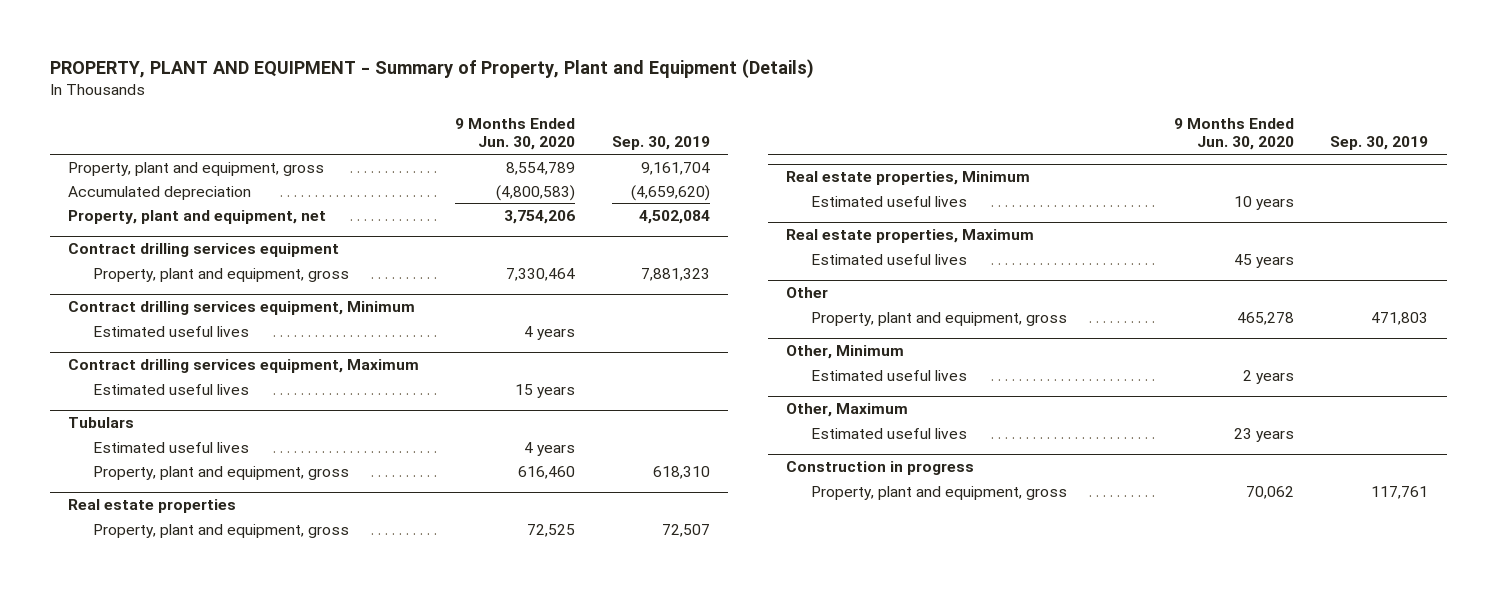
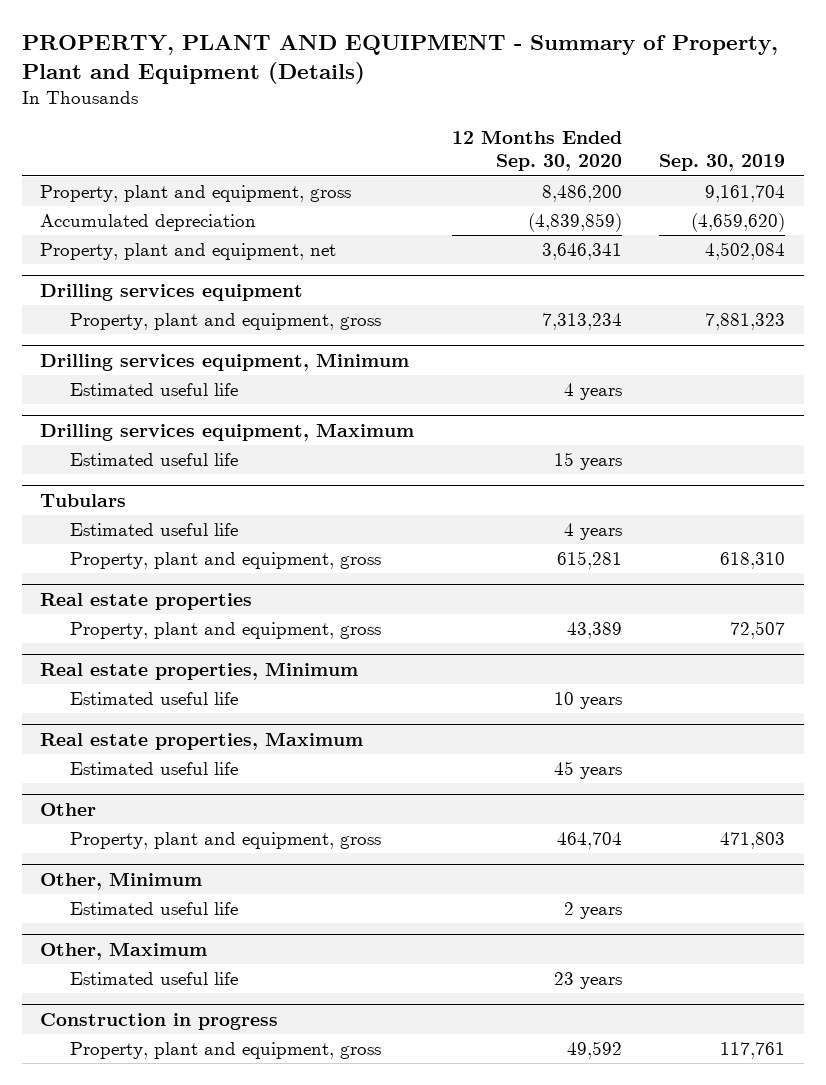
- | 9 Months Ended Jun. 30, 2020 | Sep. 30, 2019
+ | 12 Months Ended Sep. 30, 2020 | Sep. 30, 2019
- Contract drilling services equipment
+ Drilling services equipment
- Contract drilling services equipment, Minimum
- Estimated useful lives | 4 years |
- Contract drilling services equipment, Maximum
- Estimated useful lives | 15 years |
+ Drilling services equipment, Minimum
+ Estimated useful life | 4 years |
+ Drilling services equipment, Maximum
+ Estimated useful life | 15 years |
@ Tubulars
- Estimated useful lives | 4 years |
+ Estimated useful life | 4 years |
@ Real estate properties, Minimum
- Estimated useful lives | 10 years |
+ Estimated useful life | 10 years |
@ Real estate properties, Maximum
- Estimated useful lives | 45 years |
+ Estimated useful life | 45 years |
@ Other, Minimum
- Estimated useful lives | 2 years |
+ Estimated useful life | 2 years |
@ Other, Maximum
- Estimated useful lives | 23 years |
+ Estimated useful life | 23 years |

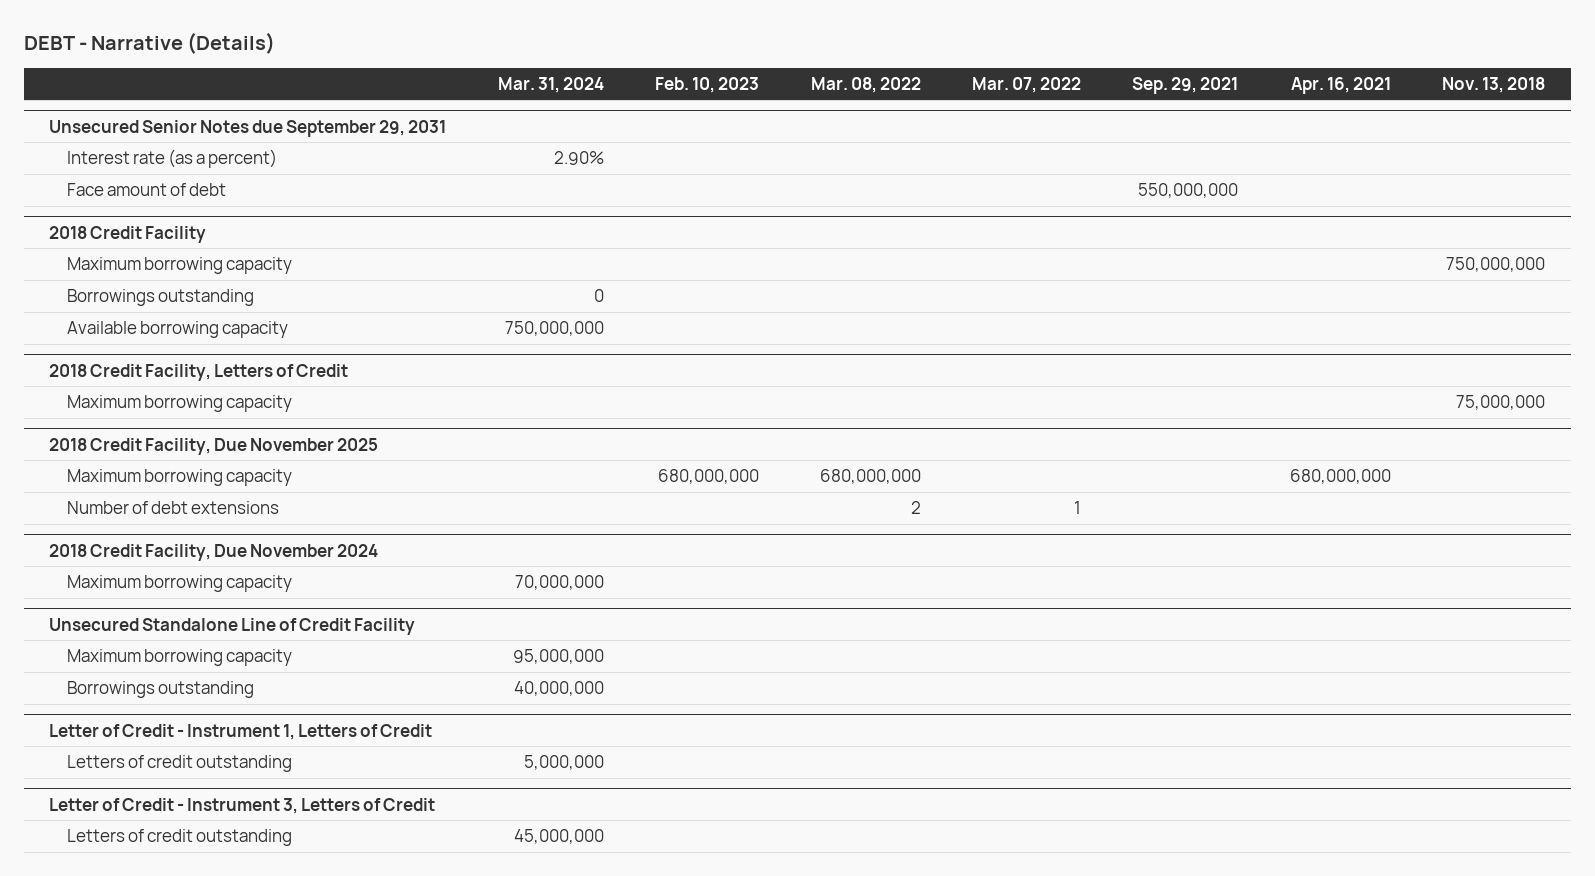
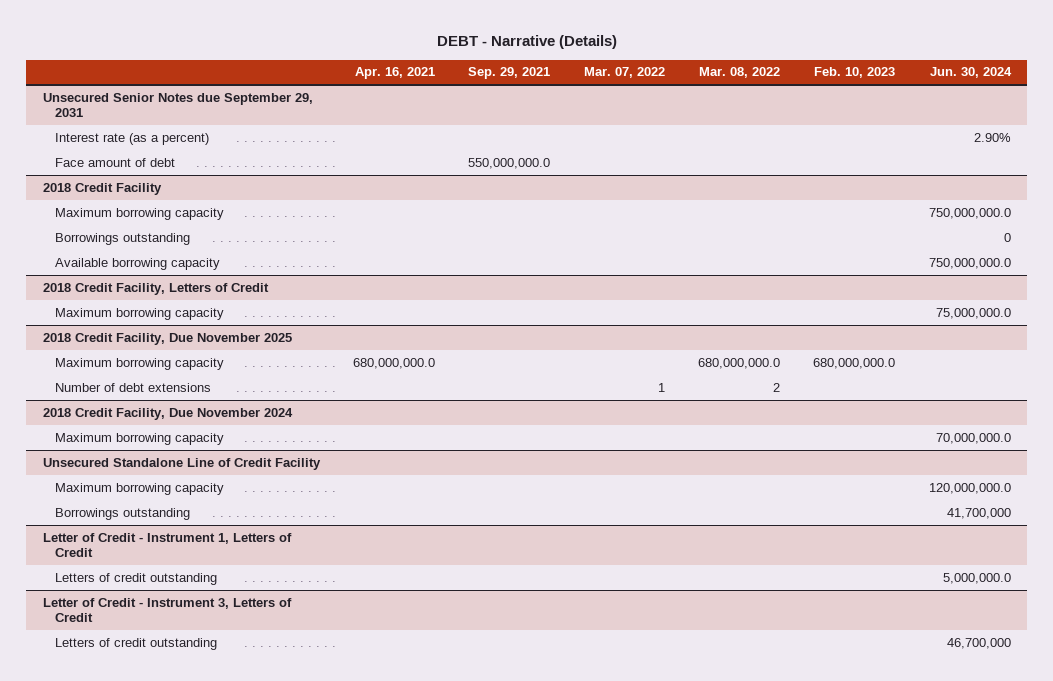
- | Mar. 31, 2024 | Feb. 10, 2023 | Mar. 08, 2022 | Mar. 07, 2022 | Sep. 29, 2021 | Apr. 16, 2021 | Nov. 13, 2018
+ | Apr. 16, 2021 | Sep. 29, 2021 | Mar. 07, 2022 | Mar. 08, 2022 | Feb. 10, 2023 | Jun. 30, 2024
@ Unsecured Senior Notes due September 29, 2031
- Face amount of debt | | | | | 550,000,000 | |
+ Face amount of debt | | 550,000,000.0 | | | |
@ 2018 Credit Facility, Due November 2025
- Maximum borrowing capacity | | 680,000,000 | 680,000,000 | | | 680,000,000 |
+ Maximum borrowing capacity | 680,000,000.0 | | | 680,000,000.0 | 680,000,000.0 |

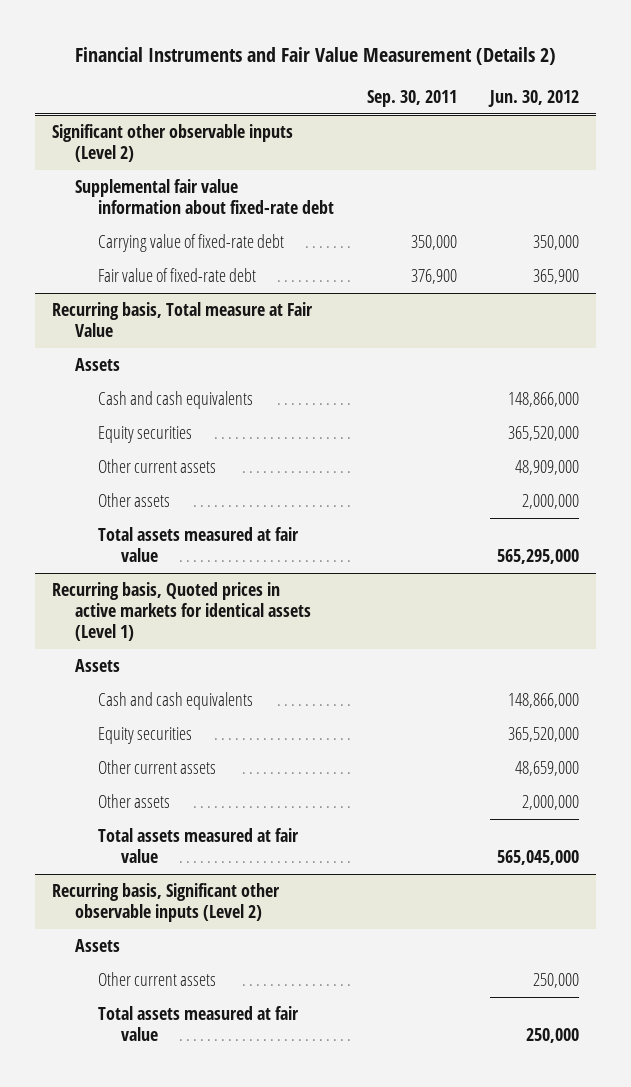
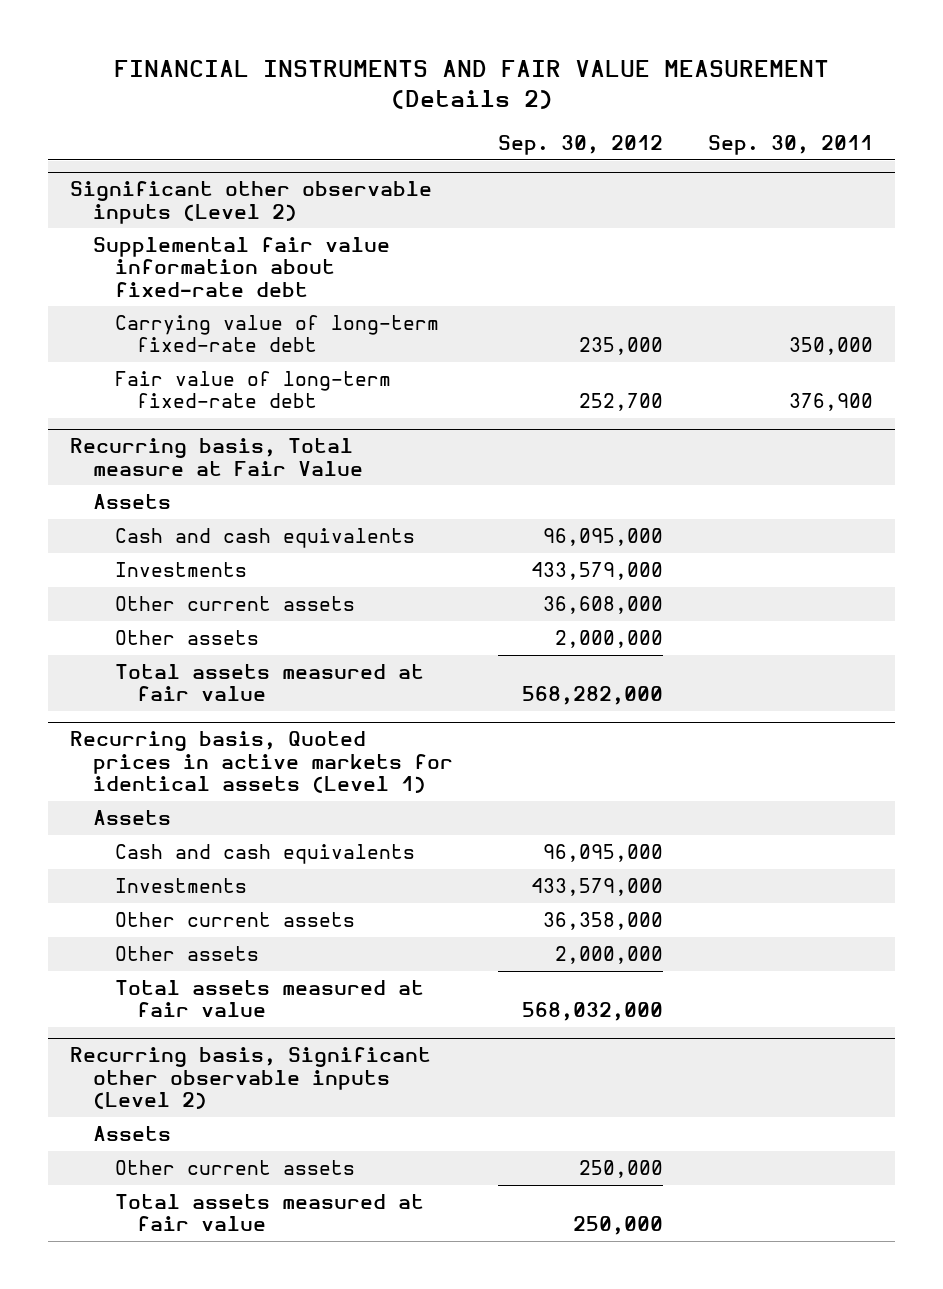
- Financial Instruments and Fair Value Measurement (Details 2)
+ FINANCIAL INSTRUMENTS AND FAIR VALUE MEASUREMENT (Details 2)
- | Sep. 30, 2011 | Jun. 30, 2012
+ | Sep. 30, 2012 | Sep. 30, 2011
@ Significant other observable inputs (Level 2)
- Carrying value of fixed-rate debt | 350,000 | 350,000
- Fair value of fixed-rate debt | 376,900 | 365,900
+ Carrying value of long-term fixed-rate debt | 235,000 | 350,000
+ Fair value of long-term fixed-rate debt | 252,700 | 376,900
@ Recurring basis, Total measure at Fair Value
- Equity securities | | 365,520,000
+ Investments | 433,579,000 |
@ Recurring basis, Quoted prices in active markets for identical assets (Level 1)
- Equity securities | | 365,520,000
+ Investments | 433,579,000 |

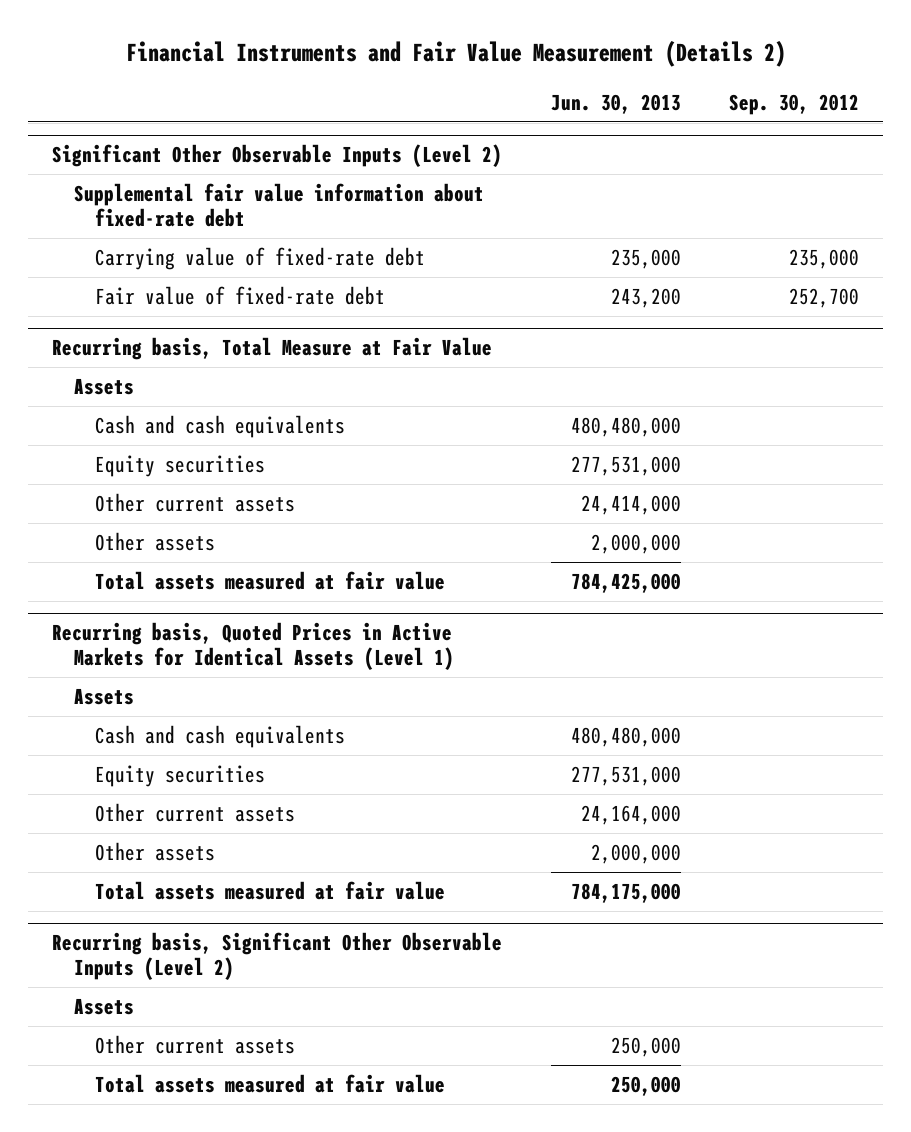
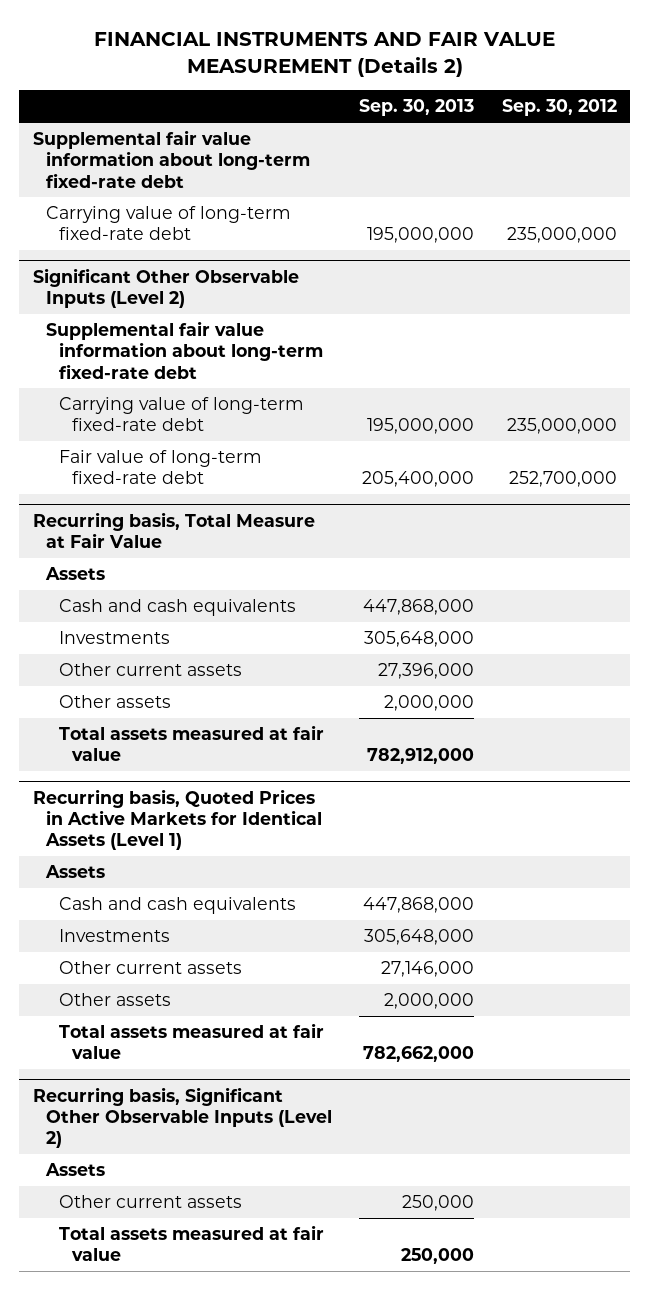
- Financial Instruments and Fair Value Measurement (Details 2)
+ FINANCIAL INSTRUMENTS AND FAIR VALUE MEASUREMENT (Details 2)
- | Jun. 30, 2013 | Sep. 30, 2012
+ | Sep. 30, 2013 | Sep. 30, 2012
+ Supplemental fair value information about long-term fixed-rate debt
+ Carrying value of long-term fixed-rate debt | 195,000,000 | 235,000,000
@ Significant Other Observable Inputs (Level 2)
- Supplemental fair value information about fixed-rate debt
- Carrying value of fixed-rate debt | 235,000 | 235,000
- Fair value of fixed-rate debt | 243,200 | 252,700
+ Supplemental fair value information about long-term fixed-rate debt
+ Carrying value of long-term fixed-rate debt | 195,000,000 | 235,000,000
+ Fair value of long-term fixed-rate debt | 205,400,000 | 252,700,000
@ Recurring basis, Total Measure at Fair Value
- Equity securities | 277,531,000 |
+ Investments | 305,648,000 |
@ Recurring basis, Quoted Prices in Active Markets for Identical Assets (Level 1)
- Equity securities | 277,531,000 |
+ Investments | 305,648,000 |

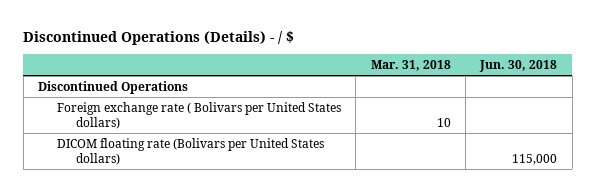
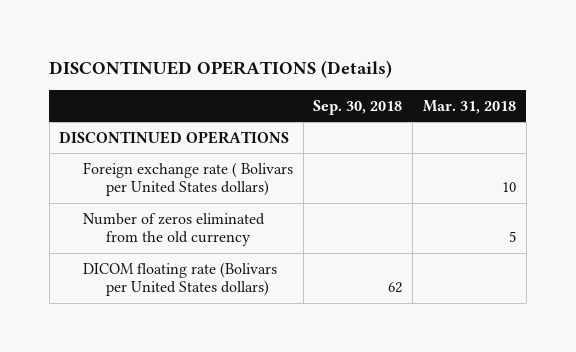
- Discontinued Operations (Details) - / $
+ DISCONTINUED OPERATIONS (Details)
- | Mar. 31, 2018 | Jun. 30, 2018
+ | Sep. 30, 2018 | Mar. 31, 2018
- Discontinued Operations
+ DISCONTINUED OPERATIONS
+ Number of zeros eliminated from the old currency | | 5

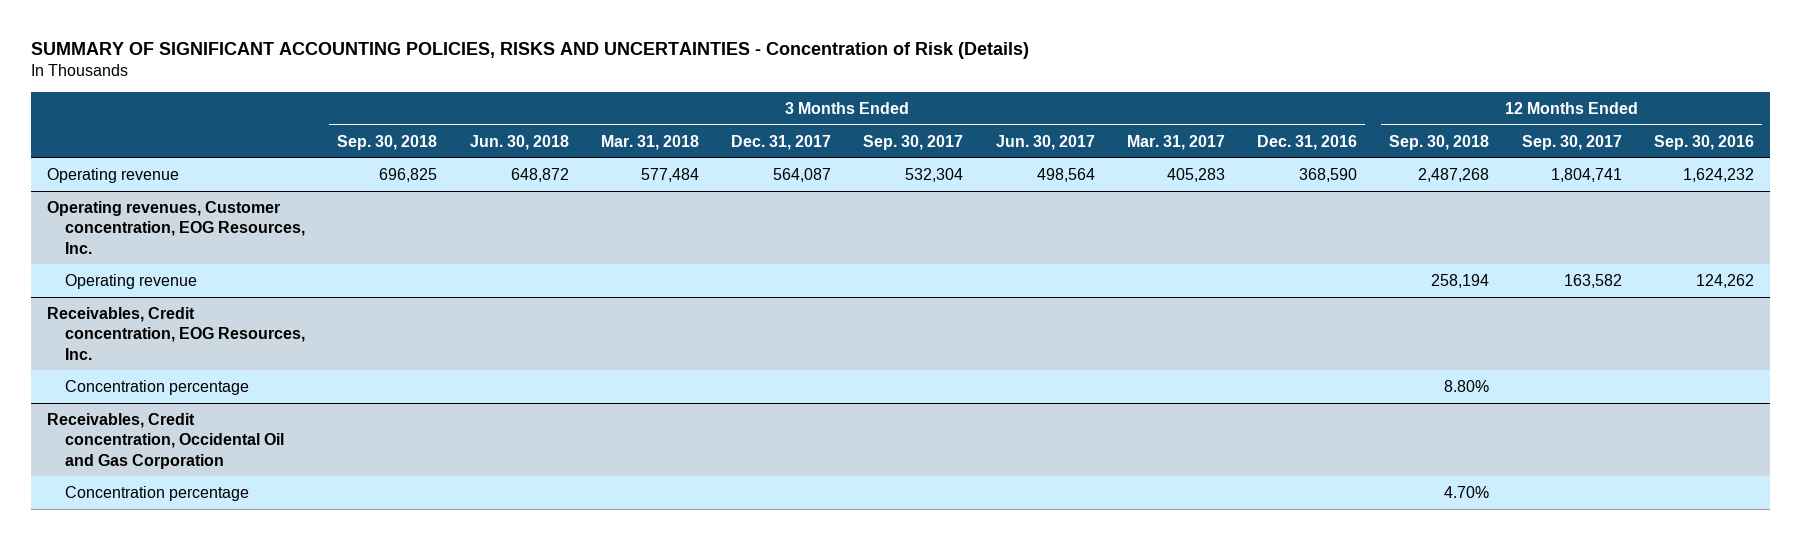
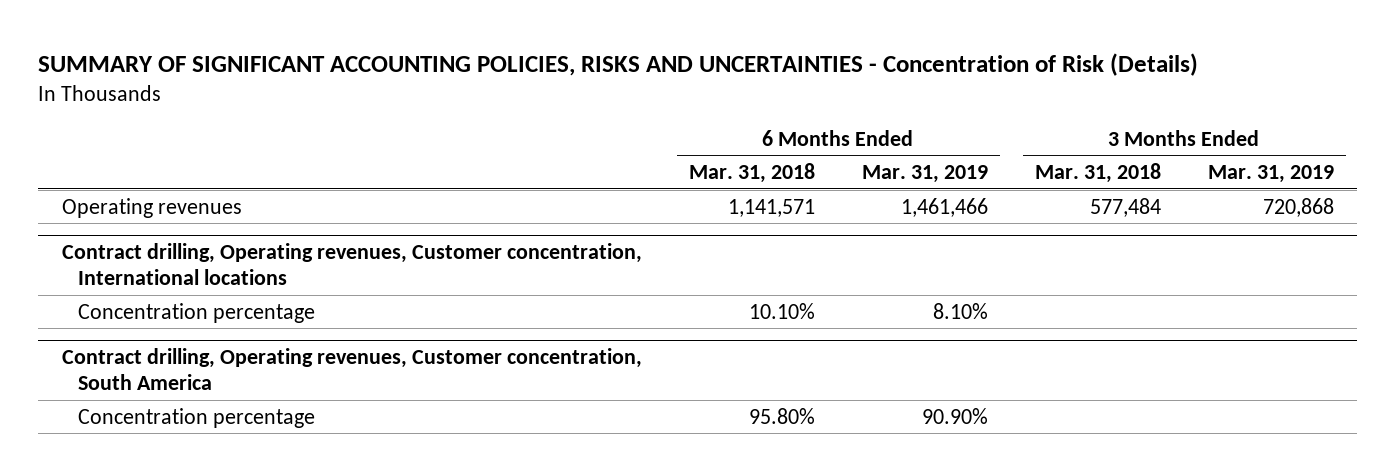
- | 3 Months Ended Sep. 30, 2018 | 3 Months Ended Jun. 30, 2018 | 3 Months Ended Mar. 31, 2018 | 3 Months Ended Dec. 31, 2017 | 3 Months Ended Sep. 30, 2017 | 3 Months Ended Jun. 30, 2017 | 3 Months Ended Mar. 31, 2017 | 3 Months Ended Dec. 31, 2016 | 12 Months Ended Sep. 30, 2018 | 12 Months Ended Sep. 30, 2017 | 12 Months Ended Sep. 30, 2016
+ | 6 Months Ended Mar. 31, 2018 | 6 Months Ended Mar. 31, 2019 | 3 Months Ended Mar. 31, 2018 | 3 Months Ended Mar. 31, 2019
- Operating revenue | 696,825 | 648,872 | 577,484 | 564,087 | 532,304 | 498,564 | 405,283 | 368,590 | 2,487,268 | 1,804,741 | 1,624,232
- Operating revenues, Customer concentration, EOG Resources, Inc.
- Operating revenue | | | | | | | | | 258,194 | 163,582 | 124,262
- Receivables, Credit concentration, EOG Resources, Inc.
- Concentration percentage | | | | | | | | | 8.80% | |
- Receivables, Credit concentration, Occidental Oil and Gas Corporation
- Concentration percentage | | | | | | | | | 4.70% | |
+ Operating revenues | 1,141,571 | 1,461,466 | 577,484 | 720,868
+ Contract drilling, Operating revenues, Customer concentration, International locations
+ Concentration percentage | 10.10% | 8.10% | |
+ Contract drilling, Operating revenues, Customer concentration, South America
+ Concentration percentage | 95.80% | 90.90% | |

